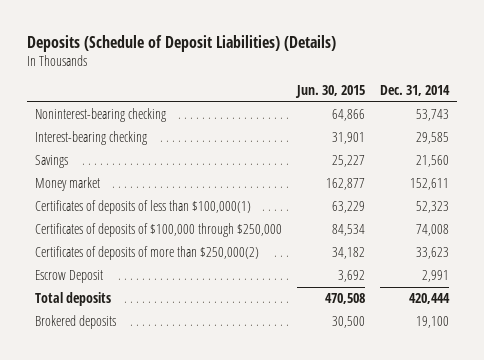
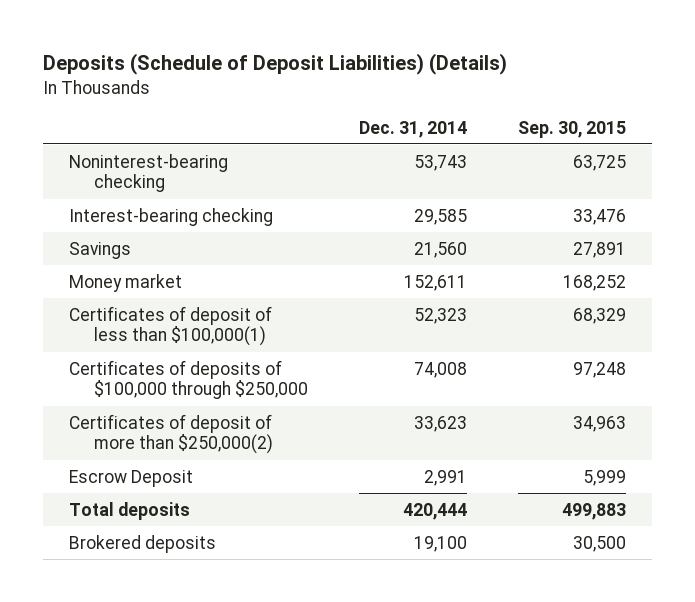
- | Jun. 30, 2015 | Dec. 31, 2014
+ | Dec. 31, 2014 | Sep. 30, 2015
- Certificates of deposits of less than $100,000(1) | 63,229 | 52,323
+ Certificates of deposit of less than $100,000(1) | 52,323 | 68,329
- Certificates of deposits of more than $250,000(2) | 34,182 | 33,623
+ Certificates of deposit of more than $250,000(2) | 33,623 | 34,963

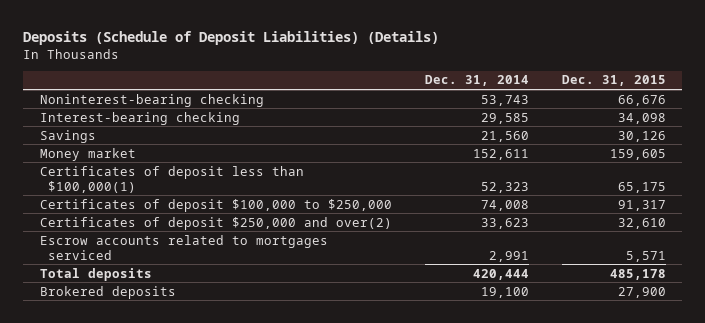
- | Dec. 31, 2014 | Sep. 30, 2015
+ | Dec. 31, 2014 | Dec. 31, 2015
- Certificates of deposit of less than $100,000(1) | 52,323 | 68,329
- Certificates of deposits of $100,000 through $250,000 | 74,008 | 97,248
- Certificates of deposit of more than $250,000(2) | 33,623 | 34,963
- Escrow Deposit | 2,991 | 5,999
+ Certificates of deposit less than $100,000(1) | 52,323 | 65,175
+ Certificates of deposit $100,000 to $250,000 | 74,008 | 91,317
+ Certificates of deposit $250,000 and over(2) | 33,623 | 32,610
+ Escrow accounts related to mortgages serviced | 2,991 | 5,571

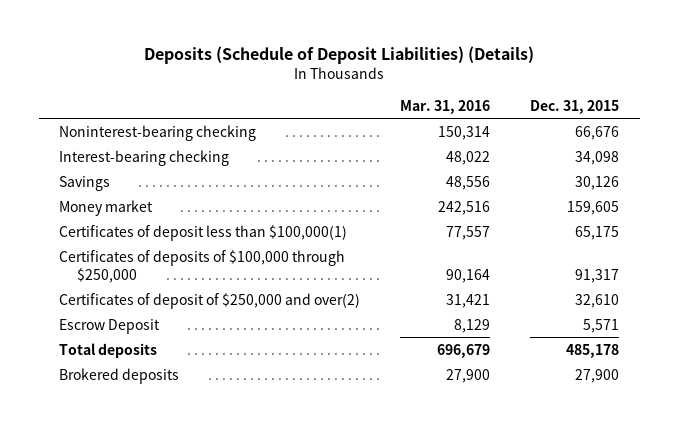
- | Dec. 31, 2014 | Dec. 31, 2015
+ | Mar. 31, 2016 | Dec. 31, 2015
- Certificates of deposit $100,000 to $250,000 | 74,008 | 91,317
- Certificates of deposit $250,000 and over(2) | 33,623 | 32,610
- Escrow accounts related to mortgages serviced | 2,991 | 5,571
+ Certificates of deposits of $100,000 through $250,000 | 90,164 | 91,317
+ Certificates of deposit of $250,000 and over(2) | 31,421 | 32,610
+ Escrow Deposit | 8,129 | 5,571

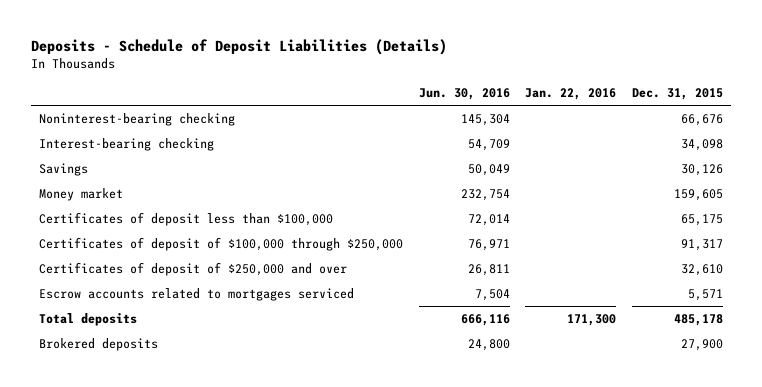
- Deposits (Schedule of Deposit Liabilities) (Details)
+ Deposits - Schedule of Deposit Liabilities (Details)
- | Mar. 31, 2016 | Dec. 31, 2015
+ | Jun. 30, 2016 | Jan. 22, 2016 | Dec. 31, 2015
- Certificates of deposit less than $100,000(1) | 77,557 | 65,175
- Certificates of deposits of $100,000 through $250,000 | 90,164 | 91,317
- Certificates of deposit of $250,000 and over(2) | 31,421 | 32,610
- Escrow Deposit | 8,129 | 5,571
+ Certificates of deposit less than $100,000 | 72,014 | | 65,175
+ Certificates of deposit of $100,000 through $250,000 | 76,971 | | 91,317
+ Certificates of deposit of $250,000 and over | 26,811 | | 32,610
+ Escrow accounts related to mortgages serviced | 7,504 | | 5,571

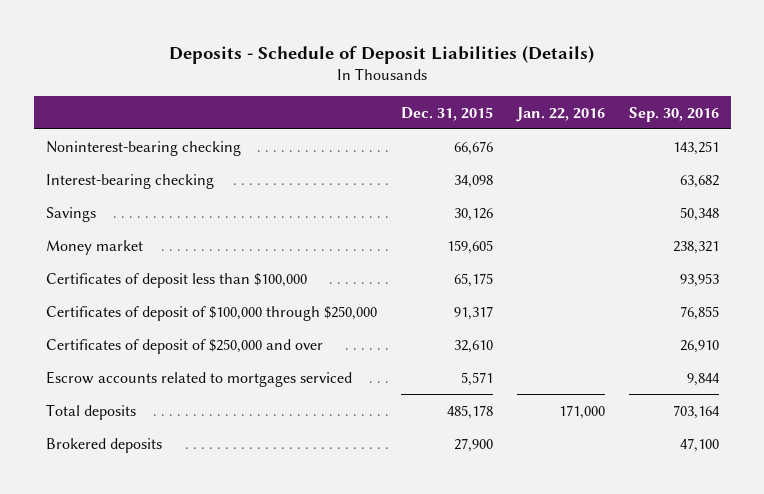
- | Jun. 30, 2016 | Jan. 22, 2016 | Dec. 31, 2015
+ | Dec. 31, 2015 | Jan. 22, 2016 | Sep. 30, 2016
- Total deposits | 666,116 | 171,300 | 485,178
+ Total deposits | 485,178 | 171,000 | 703,164

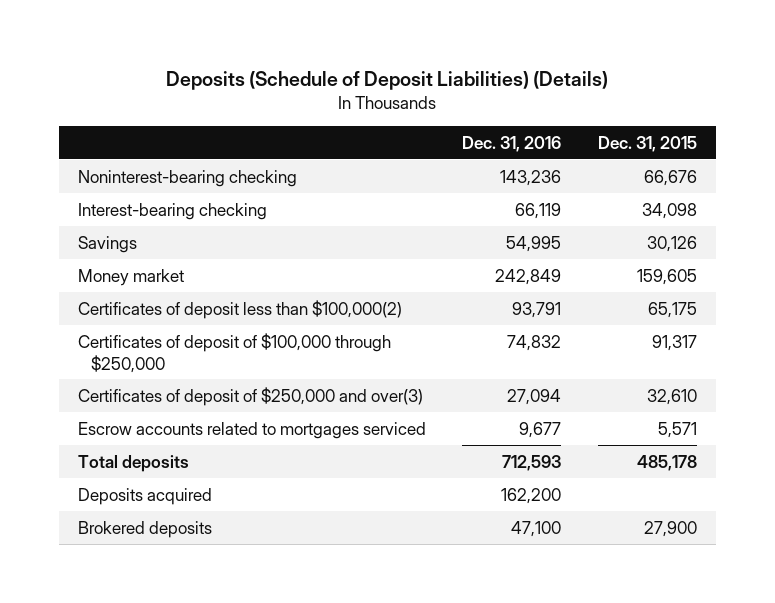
- Deposits - Schedule of Deposit Liabilities (Details)
+ Deposits (Schedule of Deposit Liabilities) (Details)
- | Dec. 31, 2015 | Jan. 22, 2016 | Sep. 30, 2016
+ | Dec. 31, 2016 | Dec. 31, 2015
- Certificates of deposit less than $100,000 | 65,175 | | 93,953
+ Certificates of deposit less than $100,000(2) | 93,791 | 65,175
- Certificates of deposit of $250,000 and over | 32,610 | | 26,910
+ Certificates of deposit of $250,000 and over(3) | 27,094 | 32,610
+ Deposits acquired | 162,200 |

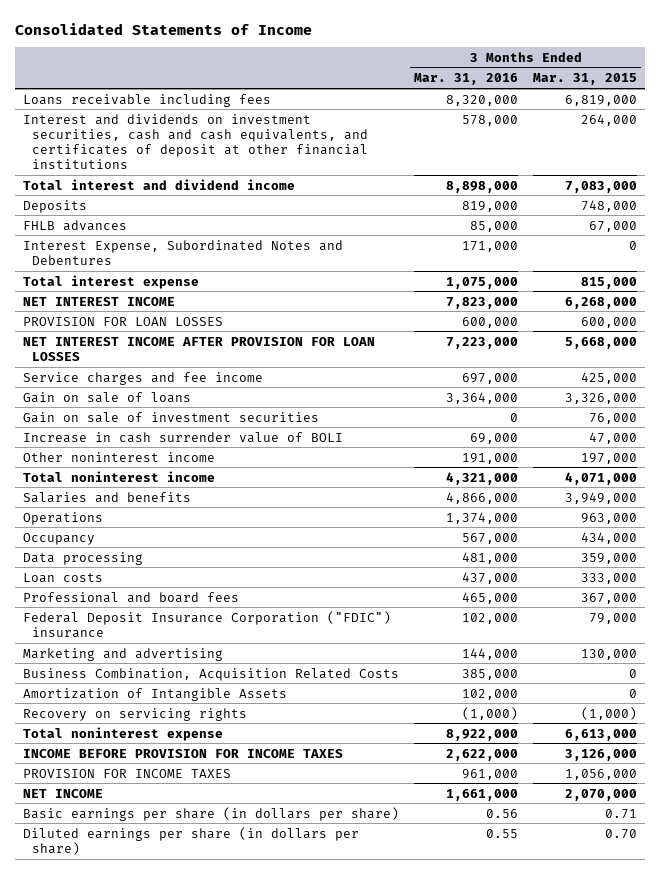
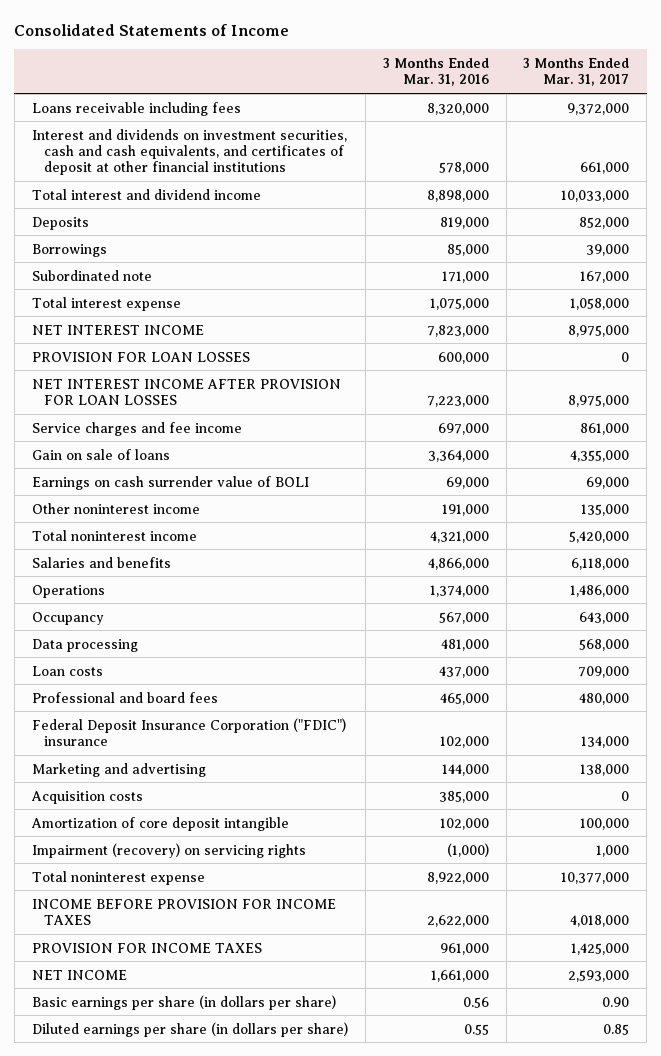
- | 3 Months Ended Mar. 31, 2016 | 3 Months Ended Mar. 31, 2015
+ | 3 Months Ended Mar. 31, 2016 | 3 Months Ended Mar. 31, 2017
- FHLB advances | 85,000 | 67,000
- Interest Expense, Subordinated Notes and Debentures | 171,000 | 0
+ Borrowings | 85,000 | 39,000
+ Subordinated note | 171,000 | 167,000
- Gain on sale of investment securities | 0 | 76,000
- Increase in cash surrender value of BOLI | 69,000 | 47,000
+ Earnings on cash surrender value of BOLI | 69,000 | 69,000
- Business Combination, Acquisition Related Costs | 385,000 | 0
- Amortization of Intangible Assets | 102,000 | 0
- Recovery on servicing rights | (1,000) | (1,000)
+ Acquisition costs | 385,000 | 0
+ Amortization of core deposit intangible | 102,000 | 100,000
+ Impairment (recovery) on servicing rights | (1,000) | 1,000

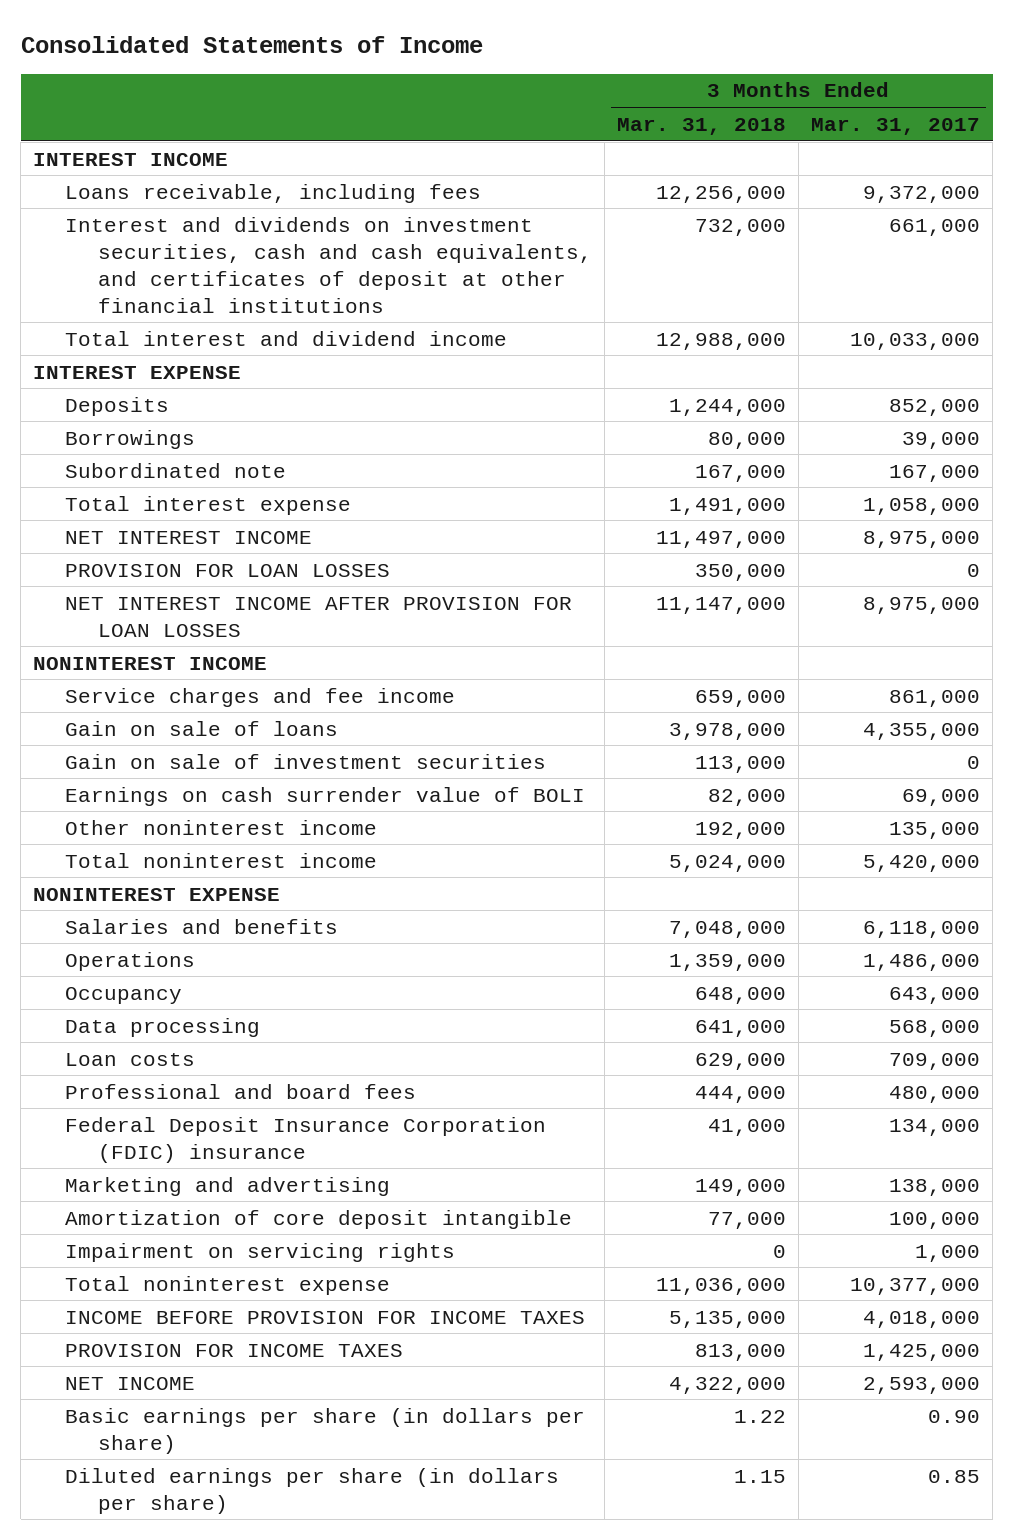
- | 3 Months Ended Mar. 31, 2016 | 3 Months Ended Mar. 31, 2017
+ | 3 Months Ended Mar. 31, 2018 | 3 Months Ended Mar. 31, 2017
- Loans receivable including fees | 8,320,000 | 9,372,000
+ INTEREST INCOME
+ Loans receivable, including fees | 12,256,000 | 9,372,000
+ INTEREST EXPENSE
+ NONINTEREST INCOME
+ Gain on sale of investment securities | 113,000 | 0
+ NONINTEREST EXPENSE
- Federal Deposit Insurance Corporation ("FDIC") insurance | 102,000 | 134,000
+ Federal Deposit Insurance Corporation (FDIC) insurance | 41,000 | 134,000
- Acquisition costs | 385,000 | 0
- Impairment (recovery) on servicing rights | (1,000) | 1,000
+ Impairment on servicing rights | 0 | 1,000

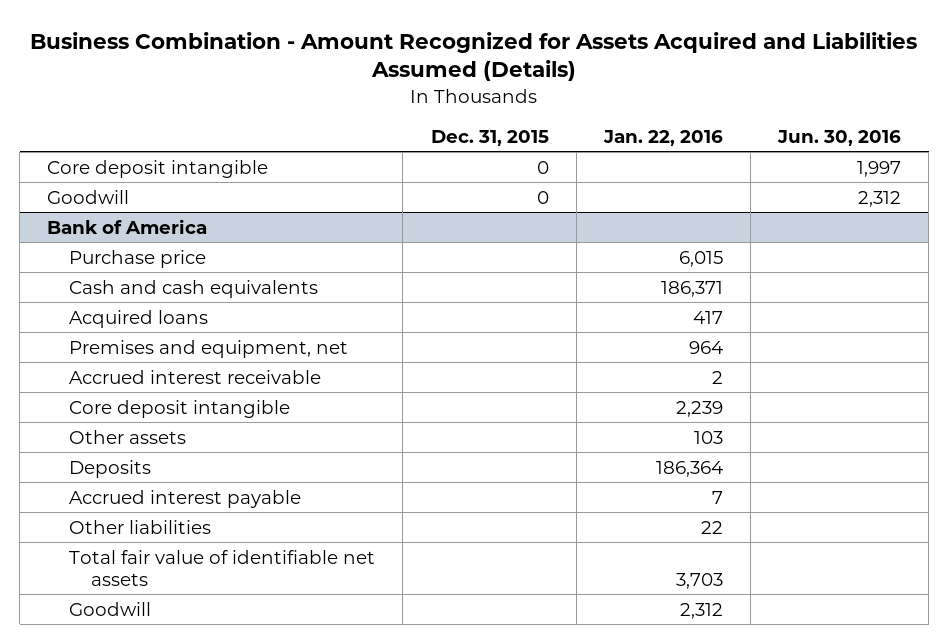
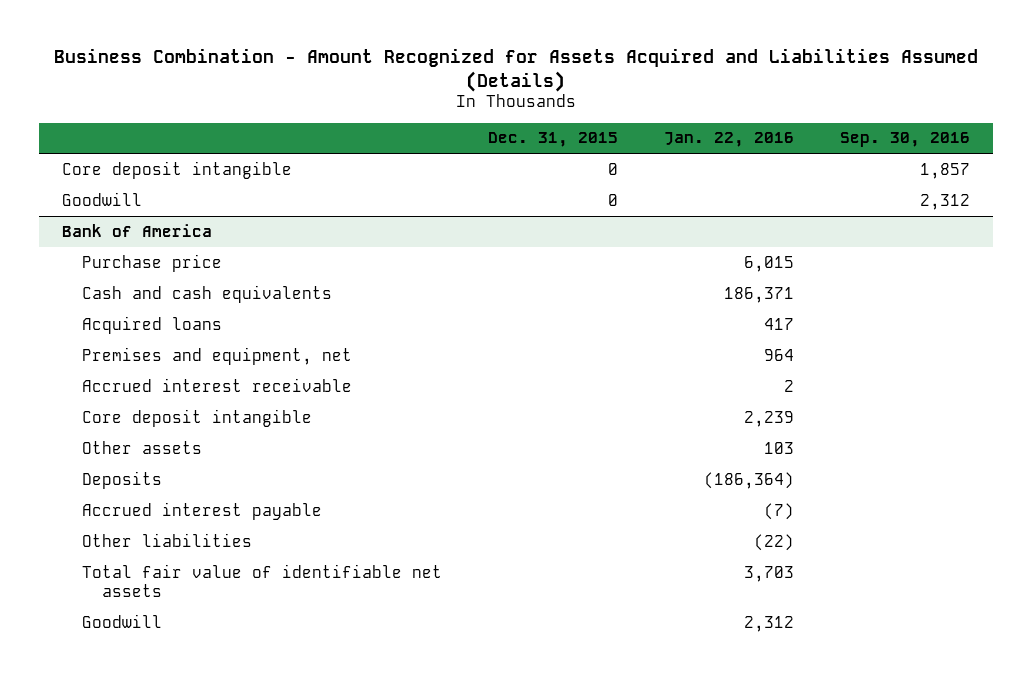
- | Dec. 31, 2015 | Jan. 22, 2016 | Jun. 30, 2016
+ | Dec. 31, 2015 | Jan. 22, 2016 | Sep. 30, 2016
@ Bank of America
- Deposits | | 186,364 |
- Accrued interest payable | | 7 |
- Other liabilities | | 22 |
+ Deposits | | (186,364) |
+ Accrued interest payable | | (7) |
+ Other liabilities | | (22) |

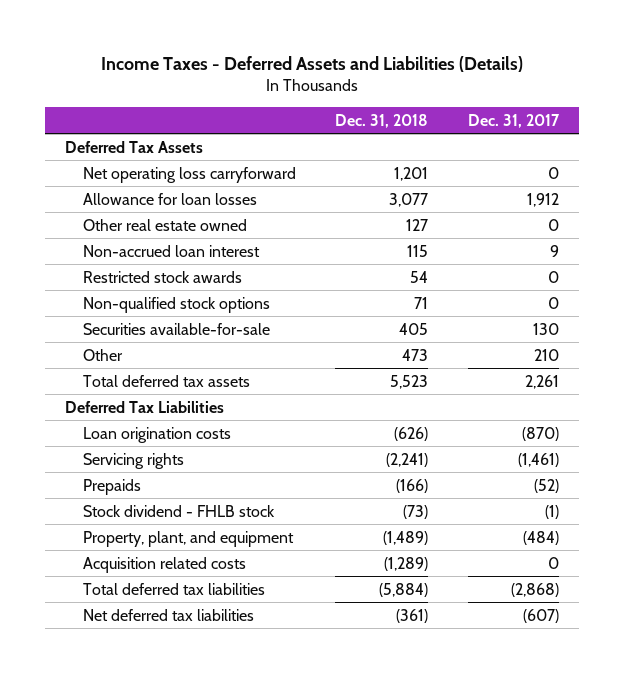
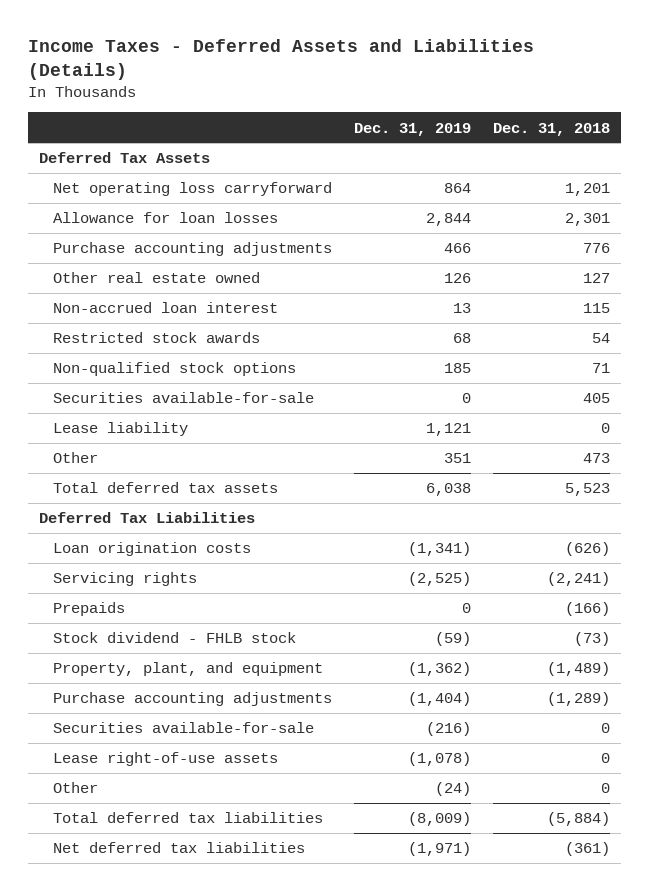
- | Dec. 31, 2018 | Dec. 31, 2017
+ | Dec. 31, 2019 | Dec. 31, 2018
- Allowance for loan losses | 3,077 | 1,912
+ Allowance for loan losses | 2,844 | 2,301
+ Purchase accounting adjustments | 466 | 776
+ Lease liability | 1,121 | 0
- Acquisition related costs | (1,289) | 0
+ Purchase accounting adjustments | (1,404) | (1,289)
+ Securities available-for-sale | (216) | 0
+ Lease right-of-use assets | (1,078) | 0
+ Other | (24) | 0

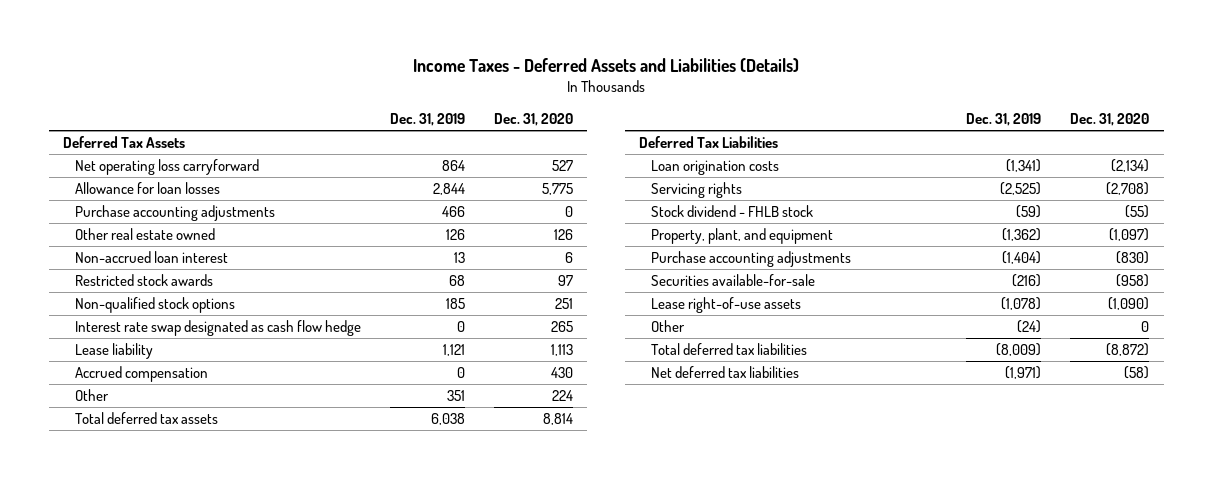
- | Dec. 31, 2019 | Dec. 31, 2018
+ | Dec. 31, 2019 | Dec. 31, 2020
- Securities available-for-sale | 0 | 405
+ Interest rate swap designated as cash flow hedge | 0 | 265
+ Accrued compensation | 0 | 430
- Prepaids | 0 | (166)

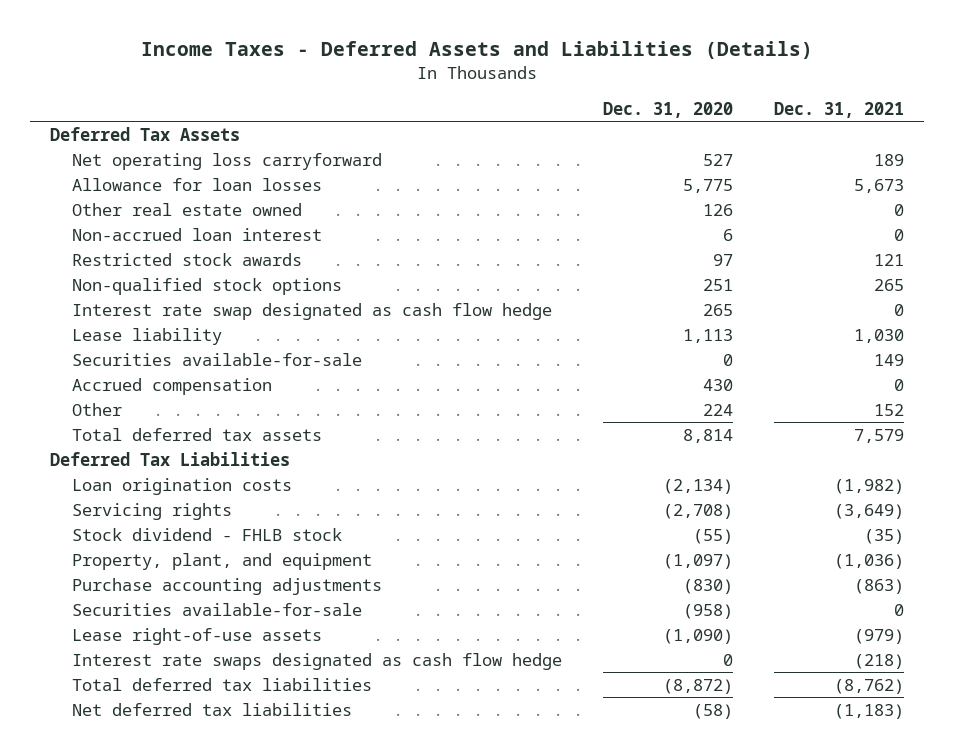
- | Dec. 31, 2019 | Dec. 31, 2020
+ | Dec. 31, 2020 | Dec. 31, 2021
- Purchase accounting adjustments | 466 | 0
+ Securities available-for-sale | 0 | 149
- Other | (24) | 0
+ Interest rate swaps designated as cash flow hedge | 0 | (218)

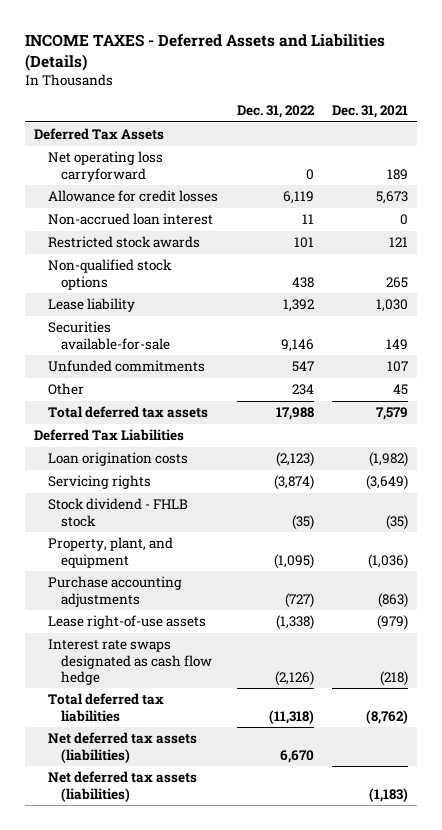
- Income Taxes - Deferred Assets and Liabilities (Details)
+ INCOME TAXES - Deferred Assets and Liabilities (Details)
- | Dec. 31, 2020 | Dec. 31, 2021
+ | Dec. 31, 2022 | Dec. 31, 2021
- Allowance for loan losses | 5,775 | 5,673
- Other real estate owned | 126 | 0
+ Allowance for credit losses | 6,119 | 5,673
- Interest rate swap designated as cash flow hedge | 265 | 0
- Accrued compensation | 430 | 0
- Other | 224 | 152
+ Unfunded commitments | 547 | 107
+ Other | 234 | 45
- Securities available-for-sale | (958) | 0
- Net deferred tax liabilities | (58) | (1,183)
+ Net deferred tax assets (liabilities) | 6,670 |
+ Net deferred tax assets (liabilities) | | (1,183)

